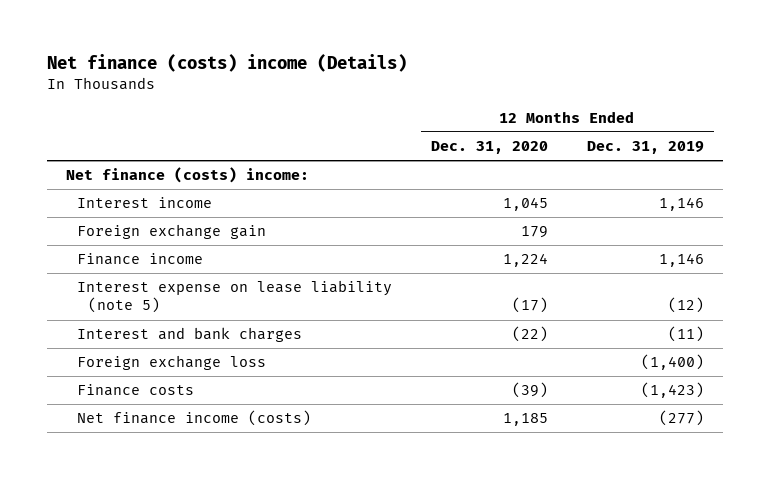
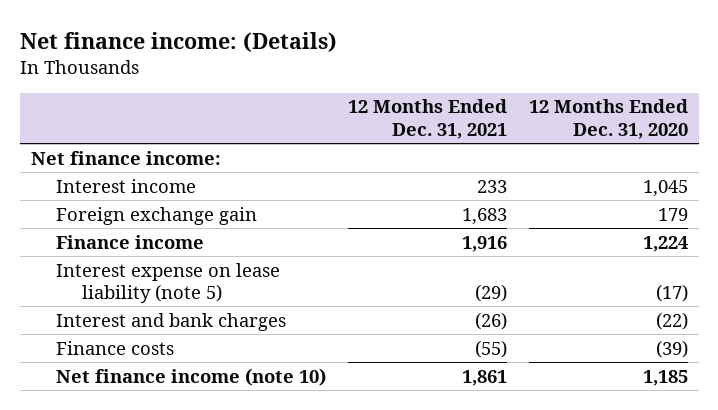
- Net finance (costs) income (Details)
+ Net finance income: (Details)
- | 12 Months Ended Dec. 31, 2020 | 12 Months Ended Dec. 31, 2019
+ | 12 Months Ended Dec. 31, 2021 | 12 Months Ended Dec. 31, 2020
- Net finance (costs) income:
+ Net finance income:
- Foreign exchange loss | | (1,400)
- Net finance income (costs) | 1,185 | (277)
+ Net finance income (note 10) | 1,861 | 1,185

